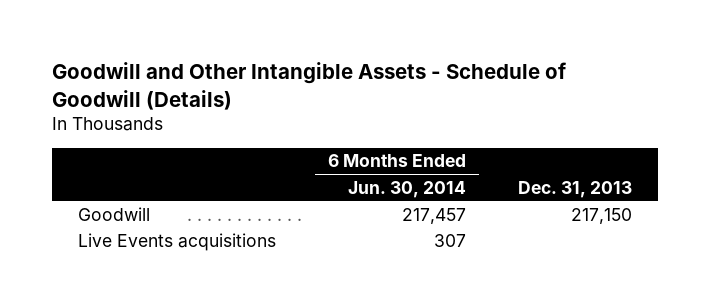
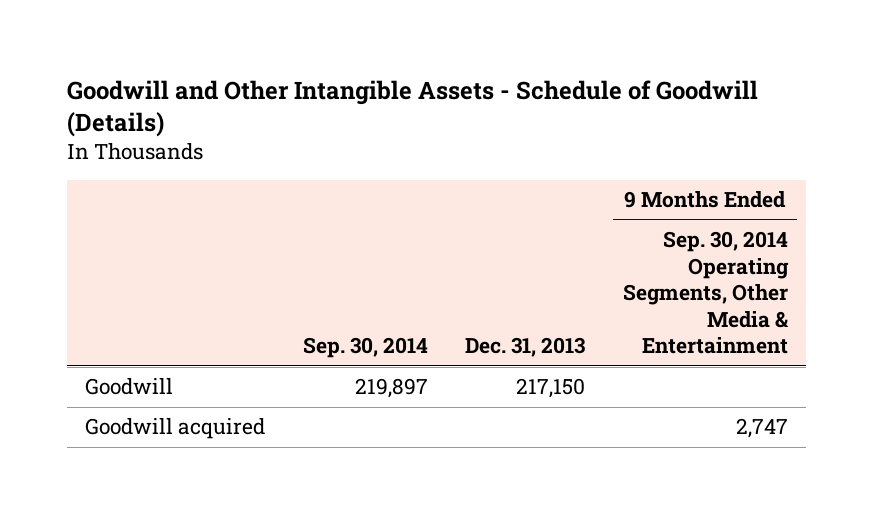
- | 6 Months Ended Jun. 30, 2014 | Dec. 31, 2013
+ | Sep. 30, 2014 | Dec. 31, 2013 | 9 Months Ended Sep. 30, 2014 Operating Segments, Other Media & Entertainment
- Live Events acquisitions | 307 |
+ Goodwill acquired | | | 2,747

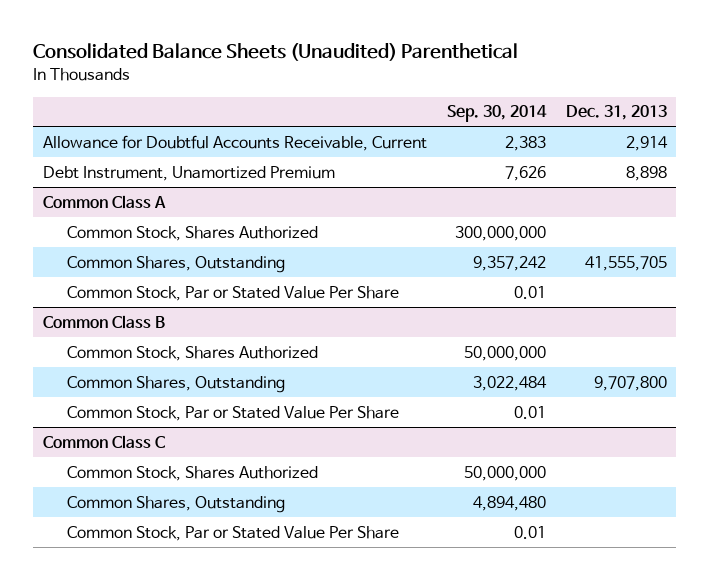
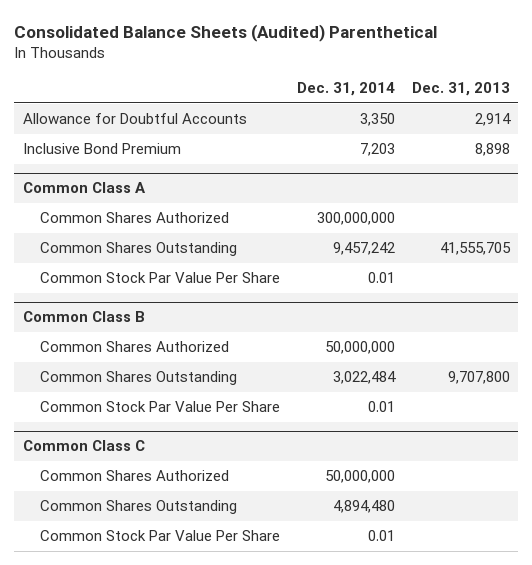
- Consolidated Balance Sheets (Unaudited) Parenthetical
+ Consolidated Balance Sheets (Audited) Parenthetical
- | Sep. 30, 2014 | Dec. 31, 2013
+ | Dec. 31, 2014 | Dec. 31, 2013
- Allowance for Doubtful Accounts Receivable, Current | 2,383 | 2,914
- Debt Instrument, Unamortized Premium | 7,626 | 8,898
+ Allowance for Doubtful Accounts | 3,350 | 2,914
+ Inclusive Bond Premium | 7,203 | 8,898
@ Common Class A
- Common Stock, Shares Authorized | 300,000,000 |
- Common Shares, Outstanding | 9,357,242 | 41,555,705
- Common Stock, Par or Stated Value Per Share | 0.01 |
+ Common Shares Authorized | 300,000,000 |
+ Common Shares Outstanding | 9,457,242 | 41,555,705
+ Common Stock Par Value Per Share | 0.01 |
@ Common Class B
- Common Stock, Shares Authorized | 50,000,000 |
- Common Shares, Outstanding | 3,022,484 | 9,707,800
- Common Stock, Par or Stated Value Per Share | 0.01 |
+ Common Shares Authorized | 50,000,000 |
+ Common Shares Outstanding | 3,022,484 | 9,707,800
+ Common Stock Par Value Per Share | 0.01 |
@ Common Class C
- Common Stock, Shares Authorized | 50,000,000 |
- Common Shares, Outstanding | 4,894,480 |
- Common Stock, Par or Stated Value Per Share | 0.01 |
+ Common Shares Authorized | 50,000,000 |
+ Common Shares Outstanding | 4,894,480 |
+ Common Stock Par Value Per Share | 0.01 |

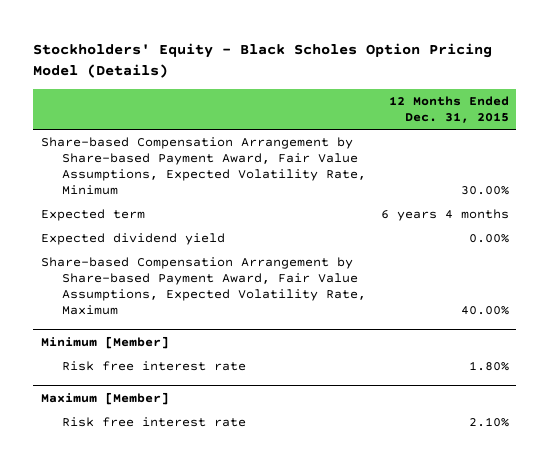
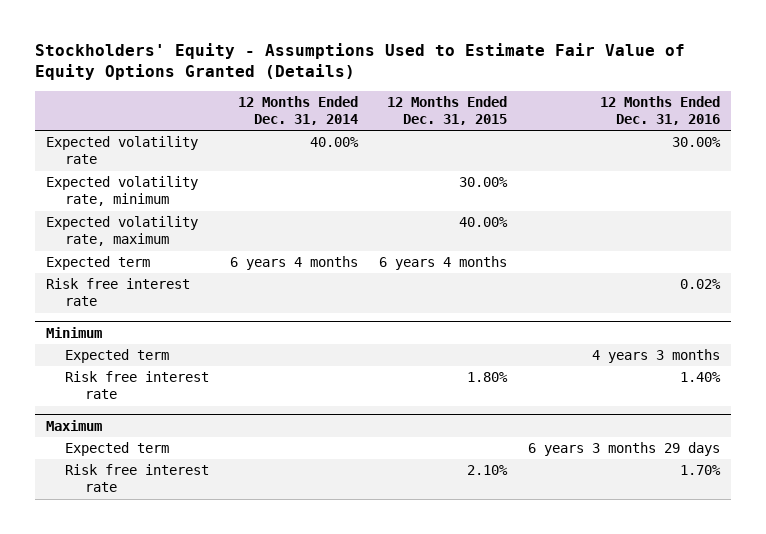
- Stockholders' Equity - Black Scholes Option Pricing Model (Details)
+ Stockholders' Equity - Assumptions Used to Estimate Fair Value of Equity Options Granted (Details)
- | 12 Months Ended Dec. 31, 2015
+ | 12 Months Ended Dec. 31, 2014 | 12 Months Ended Dec. 31, 2015 | 12 Months Ended Dec. 31, 2016
- Share-based Compensation Arrangement by Share-based Payment Award, Fair Value Assumptions, Expected Volatility Rate, Minimum | 30.00%
+ Expected volatility rate | 40.00% | | 30.00%
+ Expected volatility rate, minimum | | 30.00% |
+ Expected volatility rate, maximum | | 40.00% |
- Expected dividend yield | 0.00%
- Share-based Compensation Arrangement by Share-based Payment Award, Fair Value Assumptions, Expected Volatility Rate, Maximum | 40.00%
- Minimum [Member]
+ Risk free interest rate | | | 0.02%
+ Minimum
+ Expected term | | | 4 years 3 months
- Maximum [Member]
+ Maximum
+ Expected term | | | 6 years 3 months 29 days

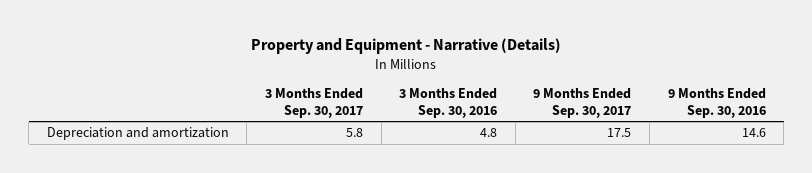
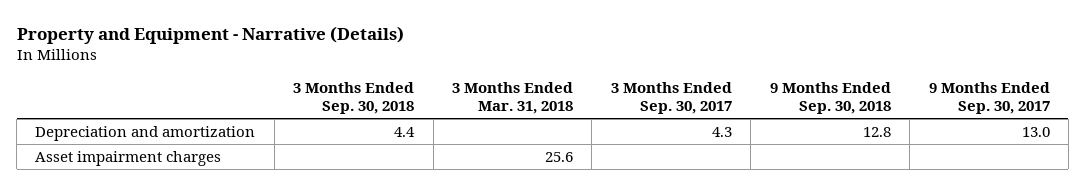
- | 3 Months Ended Sep. 30, 2017 | 3 Months Ended Sep. 30, 2016 | 9 Months Ended Sep. 30, 2017 | 9 Months Ended Sep. 30, 2016
+ | 3 Months Ended Sep. 30, 2018 | 3 Months Ended Mar. 31, 2018 | 3 Months Ended Sep. 30, 2017 | 9 Months Ended Sep. 30, 2018 | 9 Months Ended Sep. 30, 2017
- Depreciation and amortization | 5.8 | 4.8 | 17.5 | 14.6
+ Depreciation and amortization | 4.4 | | 4.3 | 12.8 | 13.0
+ Asset impairment charges | | 25.6 | | |

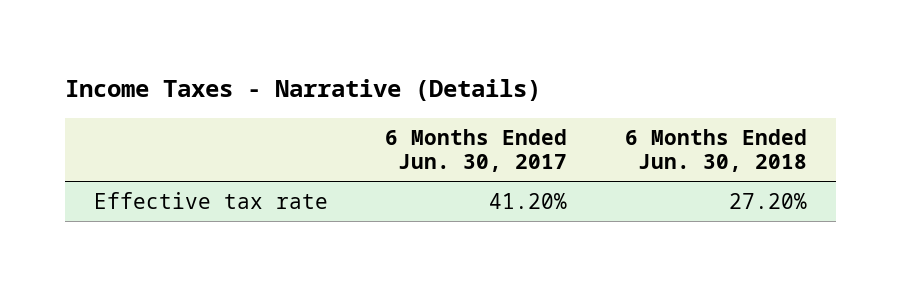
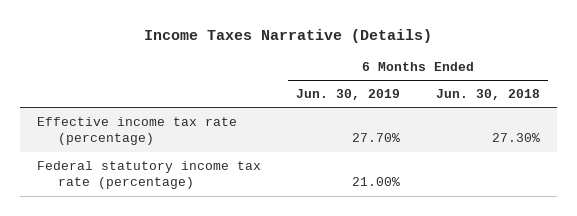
- Income Taxes - Narrative (Details)
+ Income Taxes Narrative (Details)
- | 6 Months Ended Jun. 30, 2017 | 6 Months Ended Jun. 30, 2018
+ | 6 Months Ended Jun. 30, 2019 | 6 Months Ended Jun. 30, 2018
- Effective tax rate | 41.20% | 27.20%
+ Effective income tax rate (percentage) | 27.70% | 27.30%
+ Federal statutory income tax rate (percentage) | 21.00% |

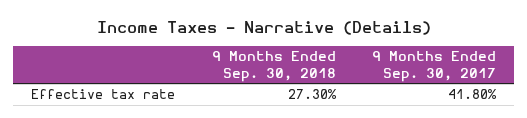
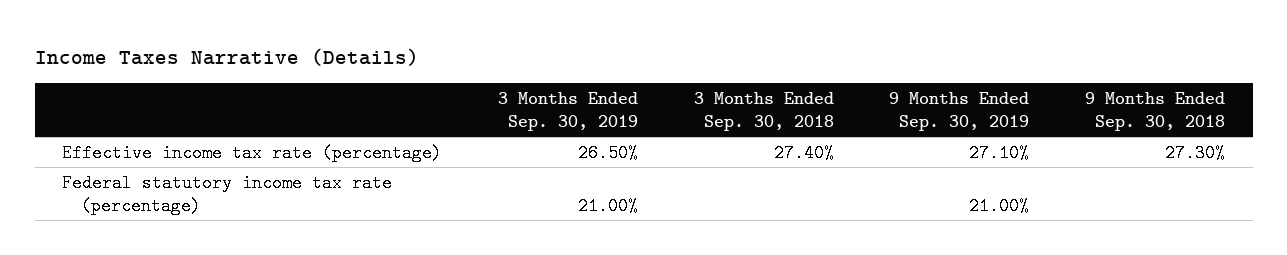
- Income Taxes - Narrative (Details)
+ Income Taxes Narrative (Details)
- | 9 Months Ended Sep. 30, 2018 | 9 Months Ended Sep. 30, 2017
+ | 3 Months Ended Sep. 30, 2019 | 3 Months Ended Sep. 30, 2018 | 9 Months Ended Sep. 30, 2019 | 9 Months Ended Sep. 30, 2018
- Effective tax rate | 27.30% | 41.80%
+ Effective income tax rate (percentage) | 26.50% | 27.40% | 27.10% | 27.30%
+ Federal statutory income tax rate (percentage) | 21.00% | | 21.00% |

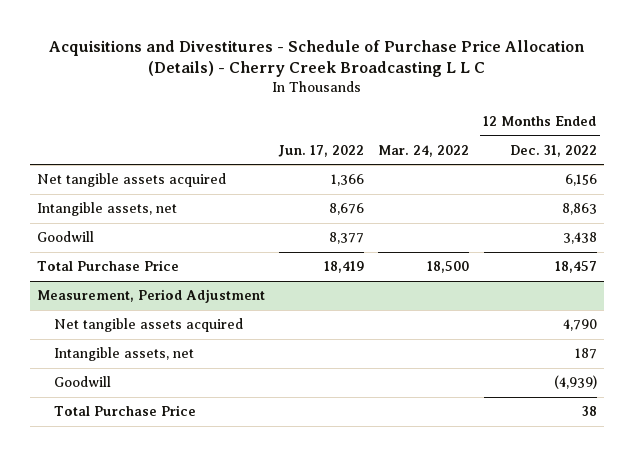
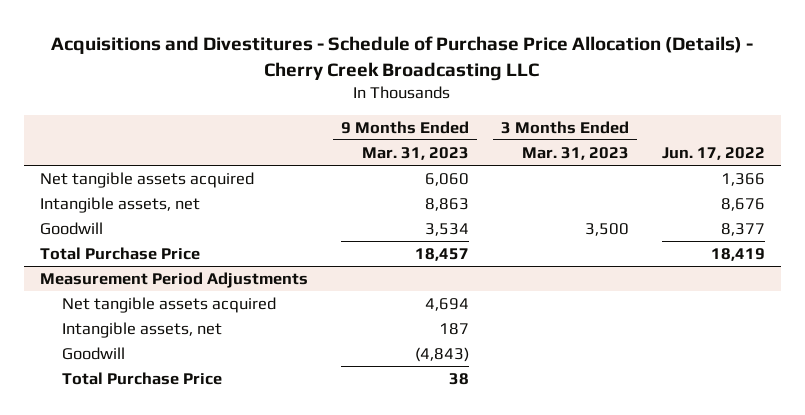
- Acquisitions and Divestitures - Schedule of Purchase Price Allocation (Details) - Cherry Creek Broadcasting L L C
+ Acquisitions and Divestitures - Schedule of Purchase Price Allocation (Details) - Cherry Creek Broadcasting LLC
- | Jun. 17, 2022 | Mar. 24, 2022 | 12 Months Ended Dec. 31, 2022
+ | 9 Months Ended Mar. 31, 2023 | 3 Months Ended Mar. 31, 2023 | Jun. 17, 2022
- Measurement, Period Adjustment
+ Measurement Period Adjustments

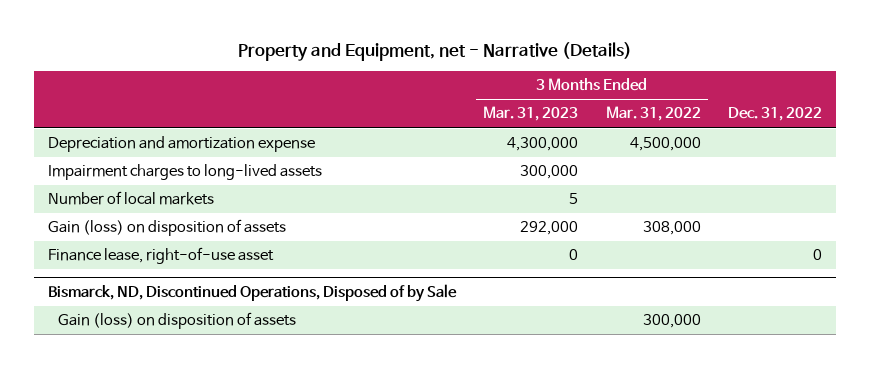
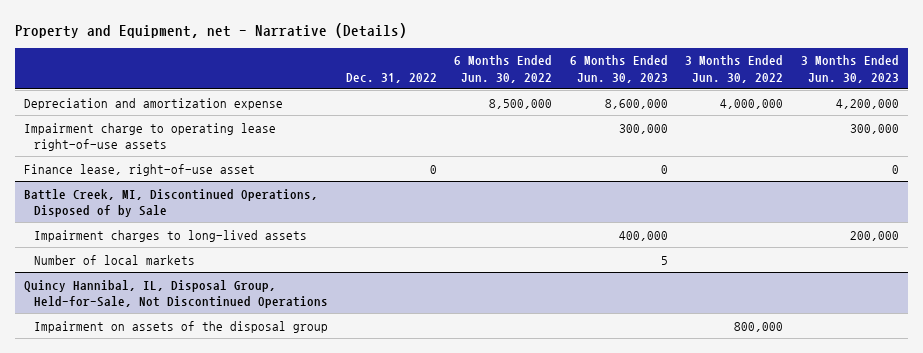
- | 3 Months Ended Mar. 31, 2023 | 3 Months Ended Mar. 31, 2022 | Dec. 31, 2022
+ | Dec. 31, 2022 | 6 Months Ended Jun. 30, 2022 | 6 Months Ended Jun. 30, 2023 | 3 Months Ended Jun. 30, 2022 | 3 Months Ended Jun. 30, 2023
- Impairment charges to long-lived assets | 300,000 | |
- Number of local markets | 5 | |
- Gain (loss) on disposition of assets | 292,000 | 308,000 |
+ Impairment charge to operating lease right-of-use assets | | | 300,000 | | 300,000
- Bismarck, ND, Discontinued Operations, Disposed of by Sale
- Gain (loss) on disposition of assets | | 300,000 |
+ Battle Creek, MI, Discontinued Operations, Disposed of by Sale
+ Impairment charges to long-lived assets | | | 400,000 | | 200,000
+ Number of local markets | | | 5 | |
+ Quincy Hannibal, IL, Disposal Group, Held-for-Sale, Not Discontinued Operations
+ Impairment on assets of the disposal group | | | | 800,000 |

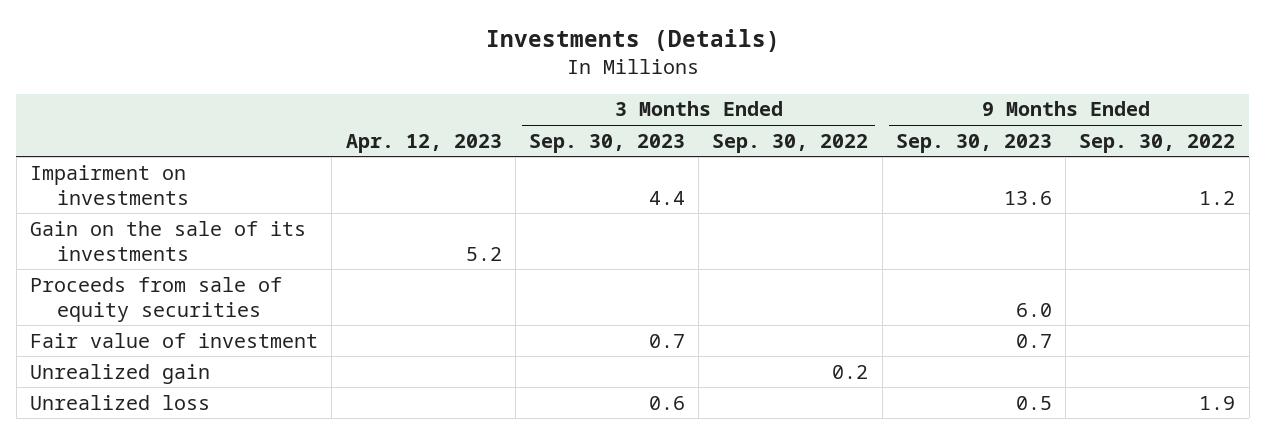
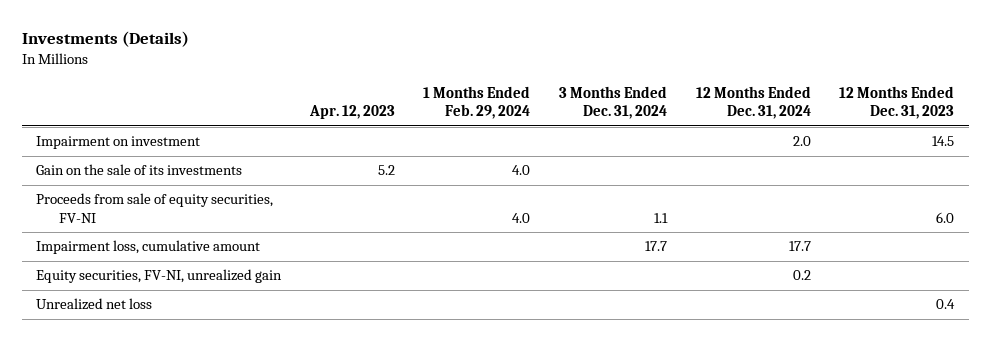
- | Apr. 12, 2023 | 3 Months Ended Sep. 30, 2023 | 3 Months Ended Sep. 30, 2022 | 9 Months Ended Sep. 30, 2023 | 9 Months Ended Sep. 30, 2022
+ | Apr. 12, 2023 | 1 Months Ended Feb. 29, 2024 | 3 Months Ended Dec. 31, 2024 | 12 Months Ended Dec. 31, 2024 | 12 Months Ended Dec. 31, 2023
- Impairment on investments | | 4.4 | | 13.6 | 1.2
+ Impairment on investment | | | | 2.0 | 14.5
- Proceeds from sale of equity securities | | | | 6.0 |
- Fair value of investment | | 0.7 | | 0.7 |
- Unrealized gain | | | 0.2 | |
- Unrealized loss | | 0.6 | | 0.5 | 1.9
+ Proceeds from sale of equity securities, FV-NI | | 4.0 | 1.1 | | 6.0
+ Impairment loss, cumulative amount | | | 17.7 | 17.7 |
+ Equity securities, FV-NI, unrealized gain | | | | 0.2 |
+ Unrealized net loss | | | | | 0.4

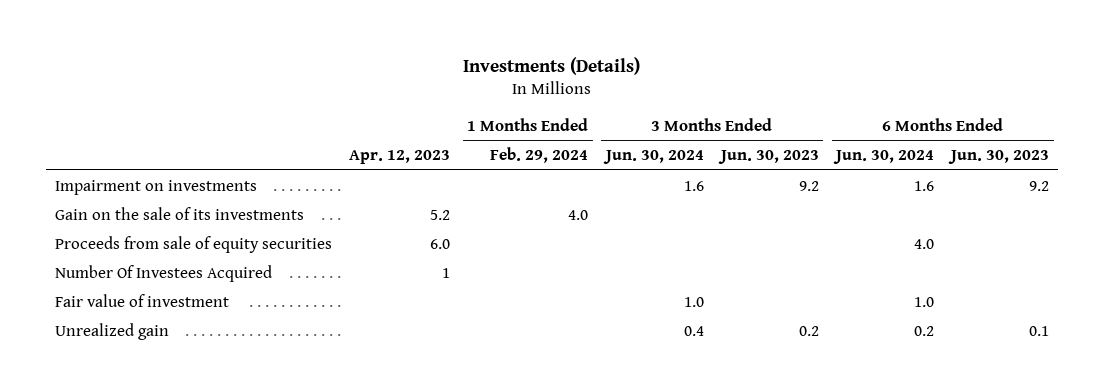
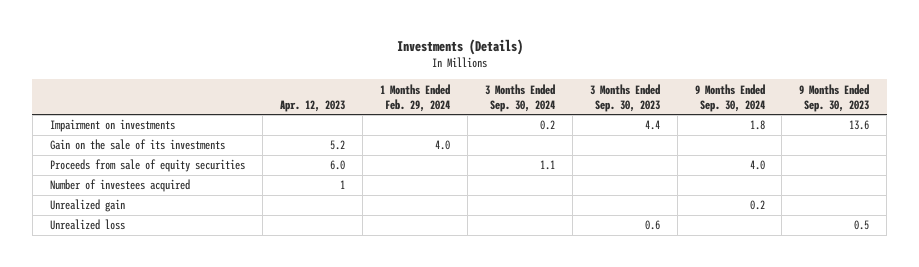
- | Apr. 12, 2023 | 1 Months Ended Feb. 29, 2024 | 3 Months Ended Jun. 30, 2024 | 3 Months Ended Jun. 30, 2023 | 6 Months Ended Jun. 30, 2024 | 6 Months Ended Jun. 30, 2023
+ | Apr. 12, 2023 | 1 Months Ended Feb. 29, 2024 | 3 Months Ended Sep. 30, 2024 | 3 Months Ended Sep. 30, 2023 | 9 Months Ended Sep. 30, 2024 | 9 Months Ended Sep. 30, 2023
- Number Of Investees Acquired | 1 | | | | |
- Fair value of investment | | | 1.0 | | 1.0 |
+ Number of investees acquired | 1 | | | | |
+ Unrealized loss | | | | 0.6 | | 0.5

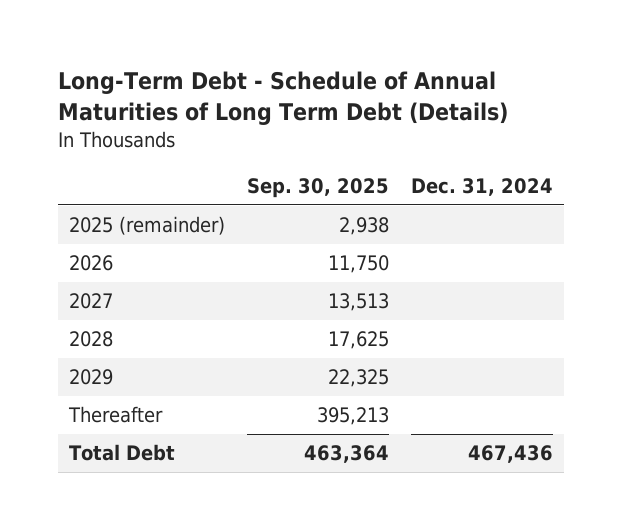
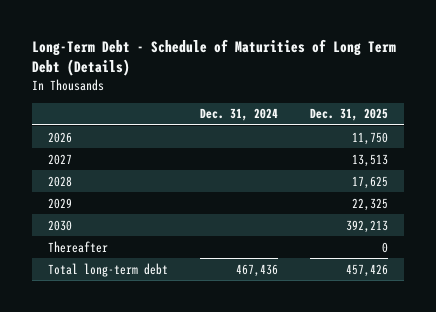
- Long-Term Debt - Schedule of Annual Maturities of Long Term Debt (Details)
+ Long-Term Debt - Schedule of Maturities of Long Term Debt (Details)
- | Sep. 30, 2025 | Dec. 31, 2024
+ | Dec. 31, 2024 | Dec. 31, 2025
- 2025 (remainder) | 2,938 |
+ 2030 | | 392,213
- Total Debt | 463,364 | 467,436
+ Total long-term debt | 467,436 | 457,426

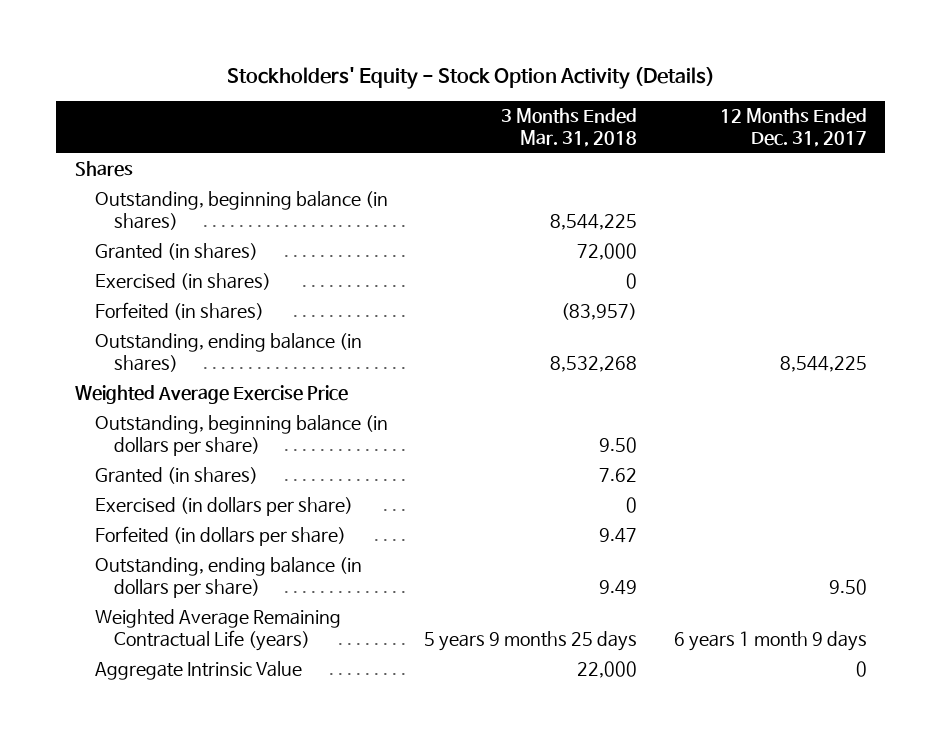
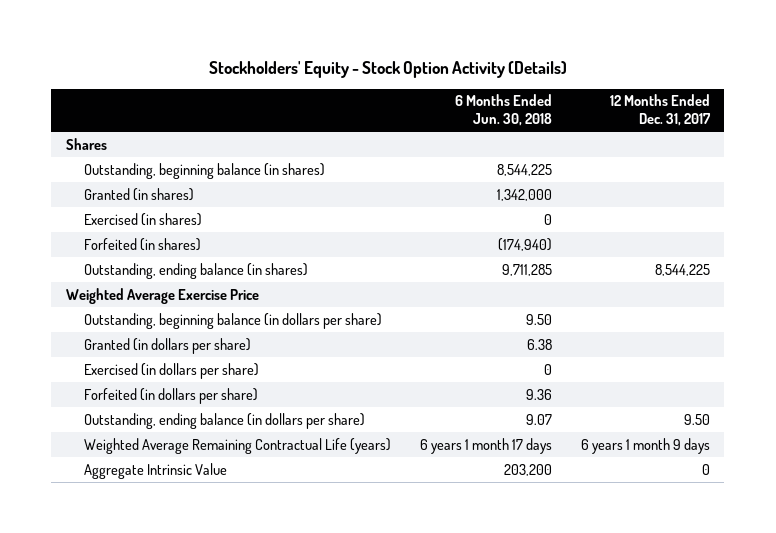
- | 3 Months Ended Mar. 31, 2018 | 12 Months Ended Dec. 31, 2017
+ | 6 Months Ended Jun. 30, 2018 | 12 Months Ended Dec. 31, 2017
- Granted (in shares) | 7.62 |
+ Granted (in dollars per share) | 6.38 |

